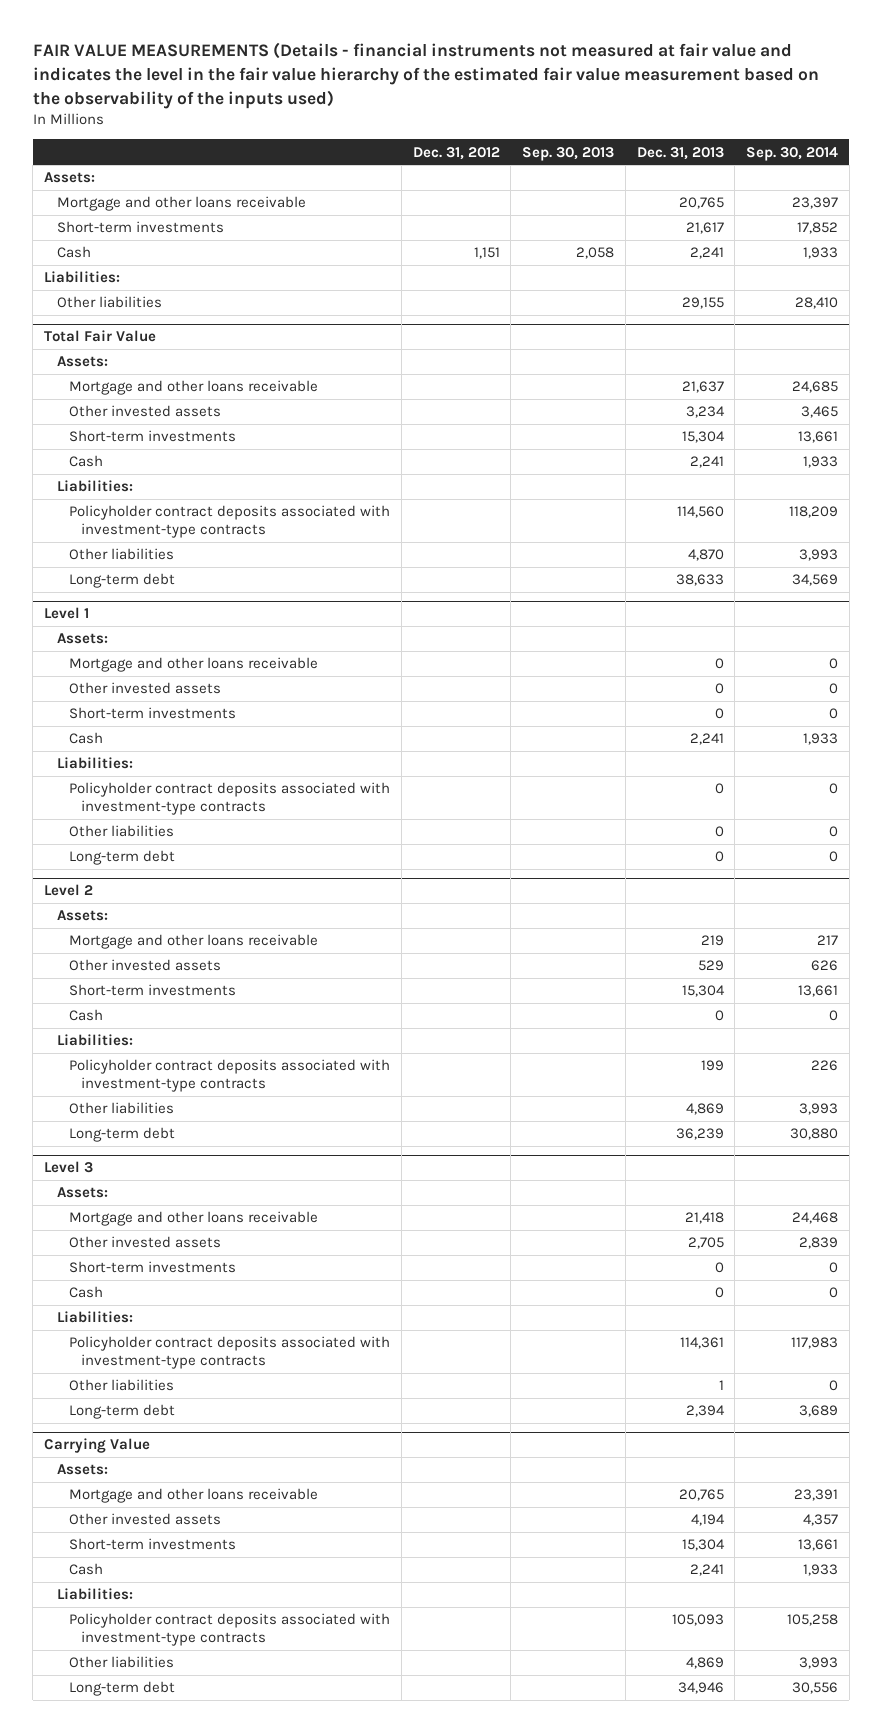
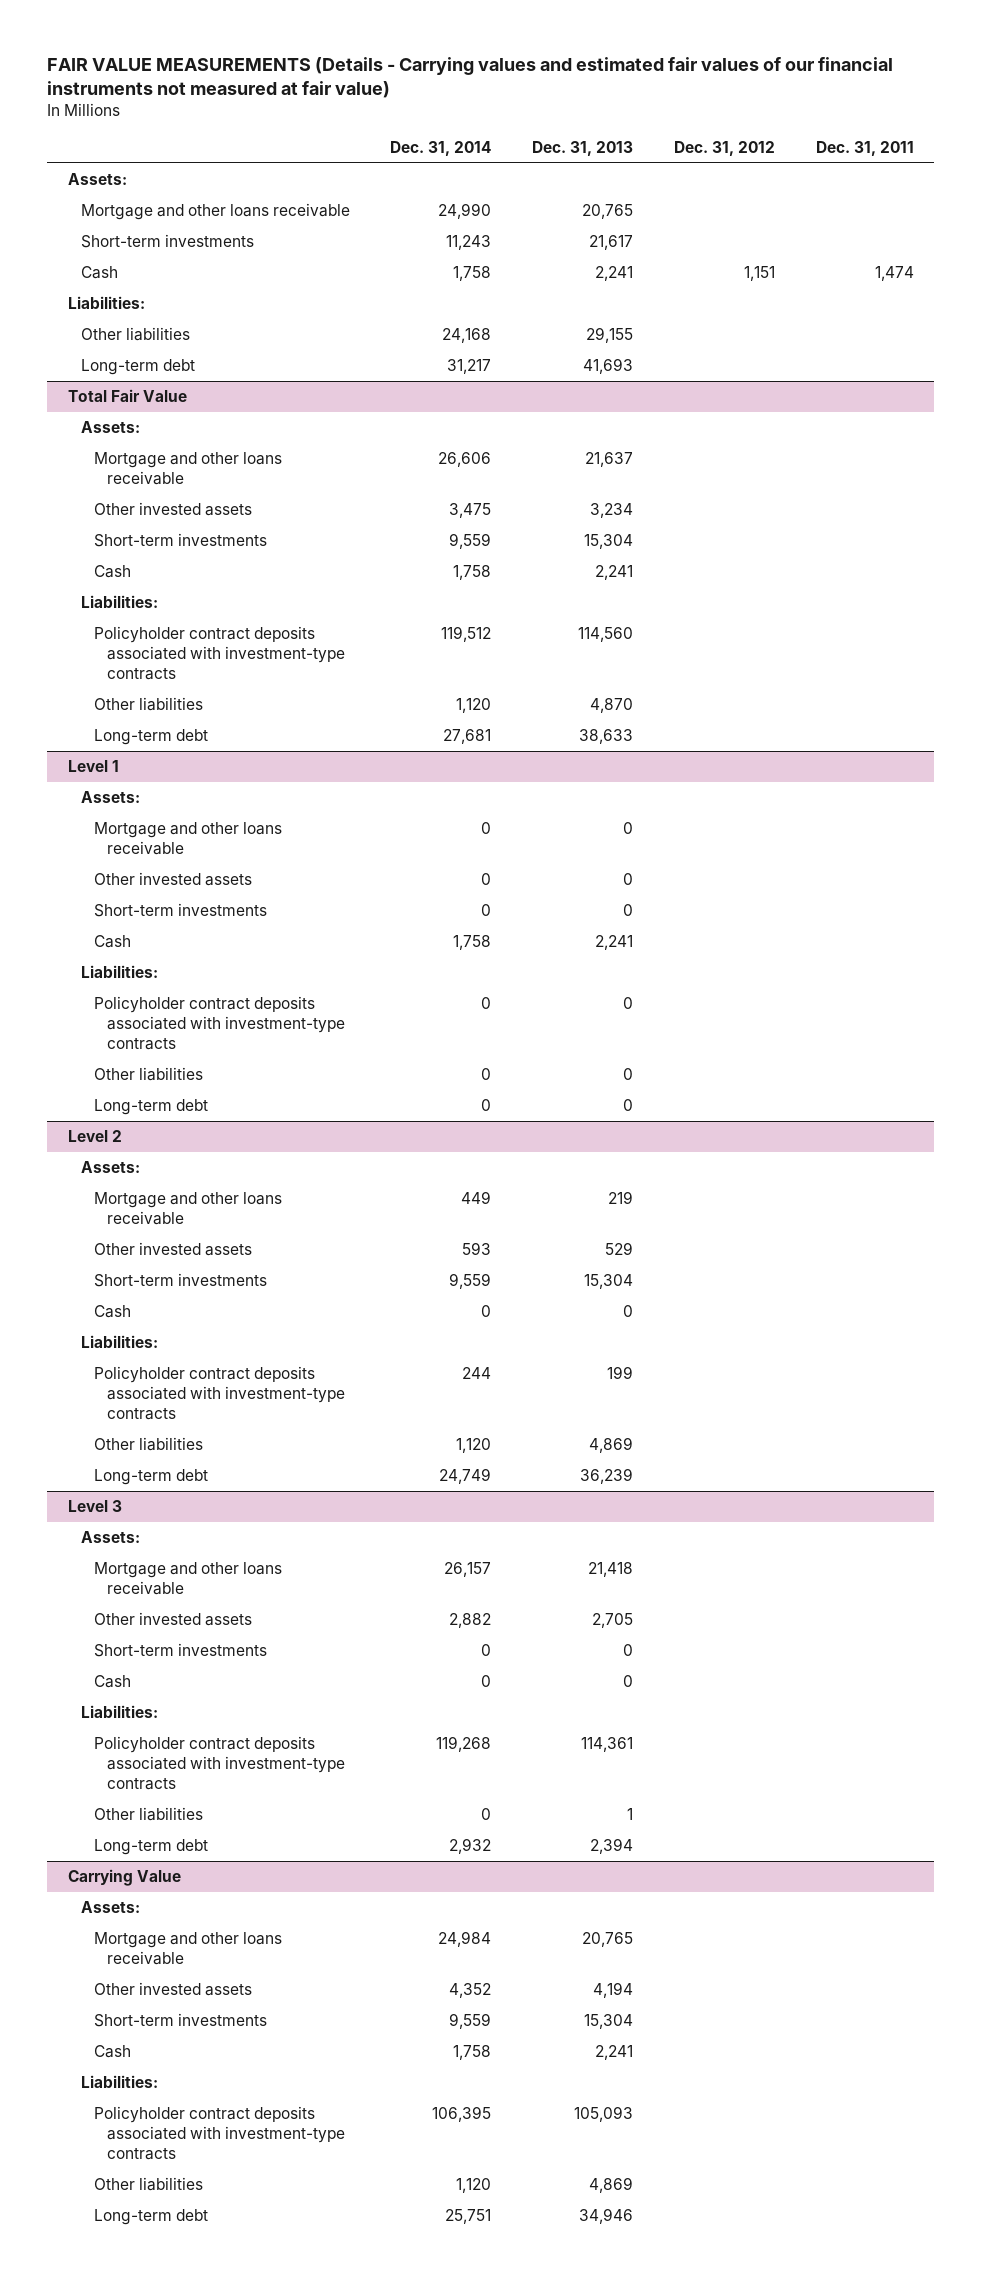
- FAIR VALUE MEASUREMENTS (Details - financial instruments not measured at fair value and indicates the level in the fair value hierarchy of the estimated fair value measurement based on the observability of the inputs used)
+ FAIR VALUE MEASUREMENTS (Details - Carrying values and estimated fair values of our financial instruments not measured at fair value)
- | Dec. 31, 2012 | Sep. 30, 2013 | Dec. 31, 2013 | Sep. 30, 2014
+ | Dec. 31, 2014 | Dec. 31, 2013 | Dec. 31, 2012 | Dec. 31, 2011
+ Long-term debt | 31,217 | 41,693 | |

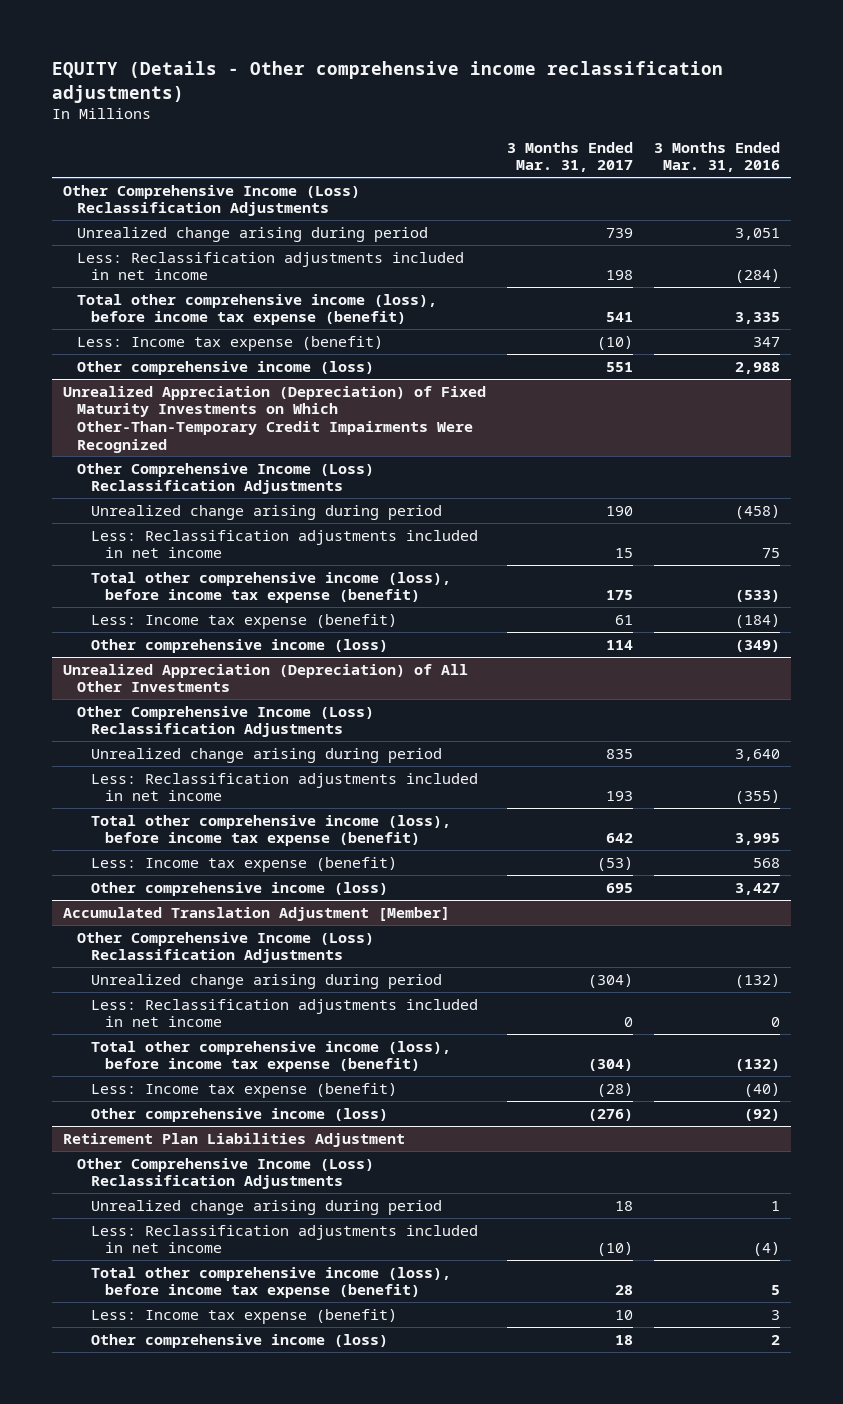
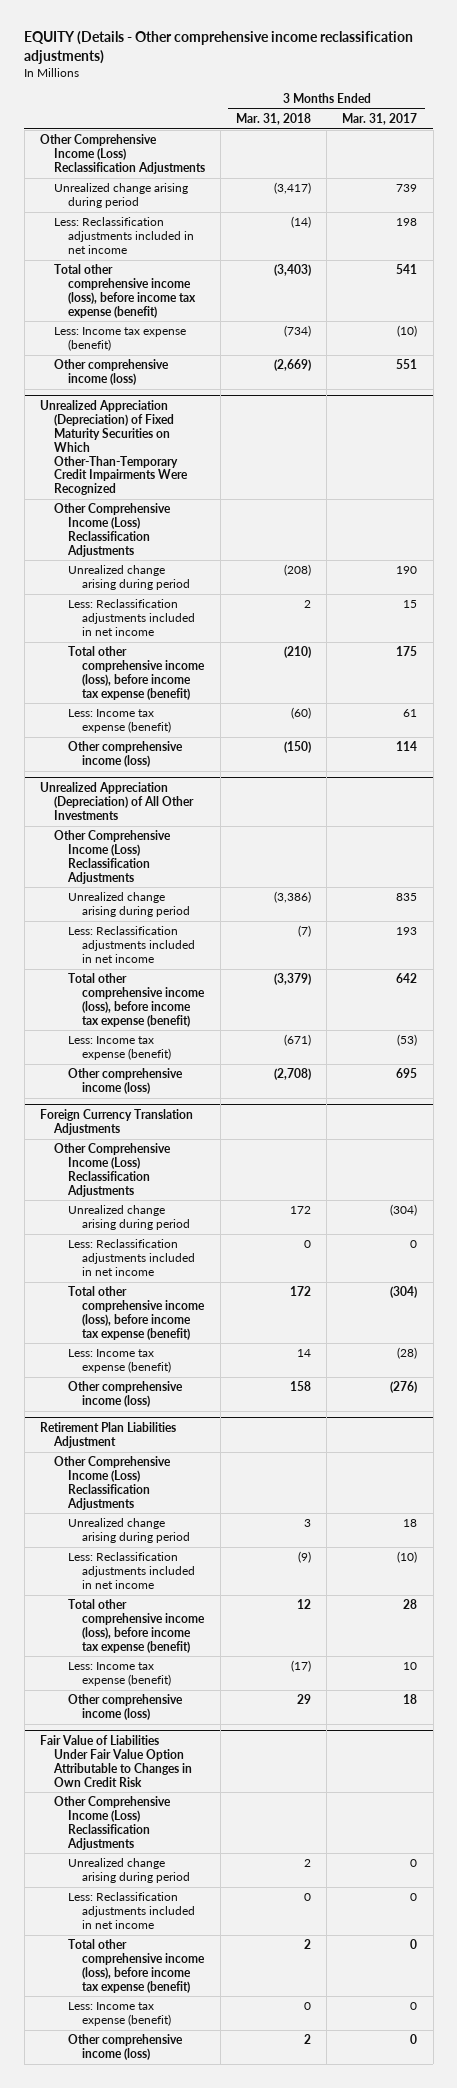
- | 3 Months Ended Mar. 31, 2017 | 3 Months Ended Mar. 31, 2016
+ | 3 Months Ended Mar. 31, 2018 | 3 Months Ended Mar. 31, 2017
- Unrealized Appreciation (Depreciation) of Fixed Maturity Investments on Which Other-Than-Temporary Credit Impairments Were Recognized
+ Unrealized Appreciation (Depreciation) of Fixed Maturity Securities on Which Other-Than-Temporary Credit Impairments Were Recognized
- Accumulated Translation Adjustment [Member]
+ Foreign Currency Translation Adjustments
+ Fair Value of Liabilities Under Fair Value Option Attributable to Changes in Own Credit Risk
+ Other Comprehensive Income (Loss) Reclassification Adjustments
+ Unrealized change arising during period | 2 | 0
+ Less: Reclassification adjustments included in net income | 0 | 0
+ Total other comprehensive income (loss), before income tax expense (benefit) | 2 | 0
+ Less: Income tax expense (benefit) | 0 | 0
+ Other comprehensive income (loss) | 2 | 0

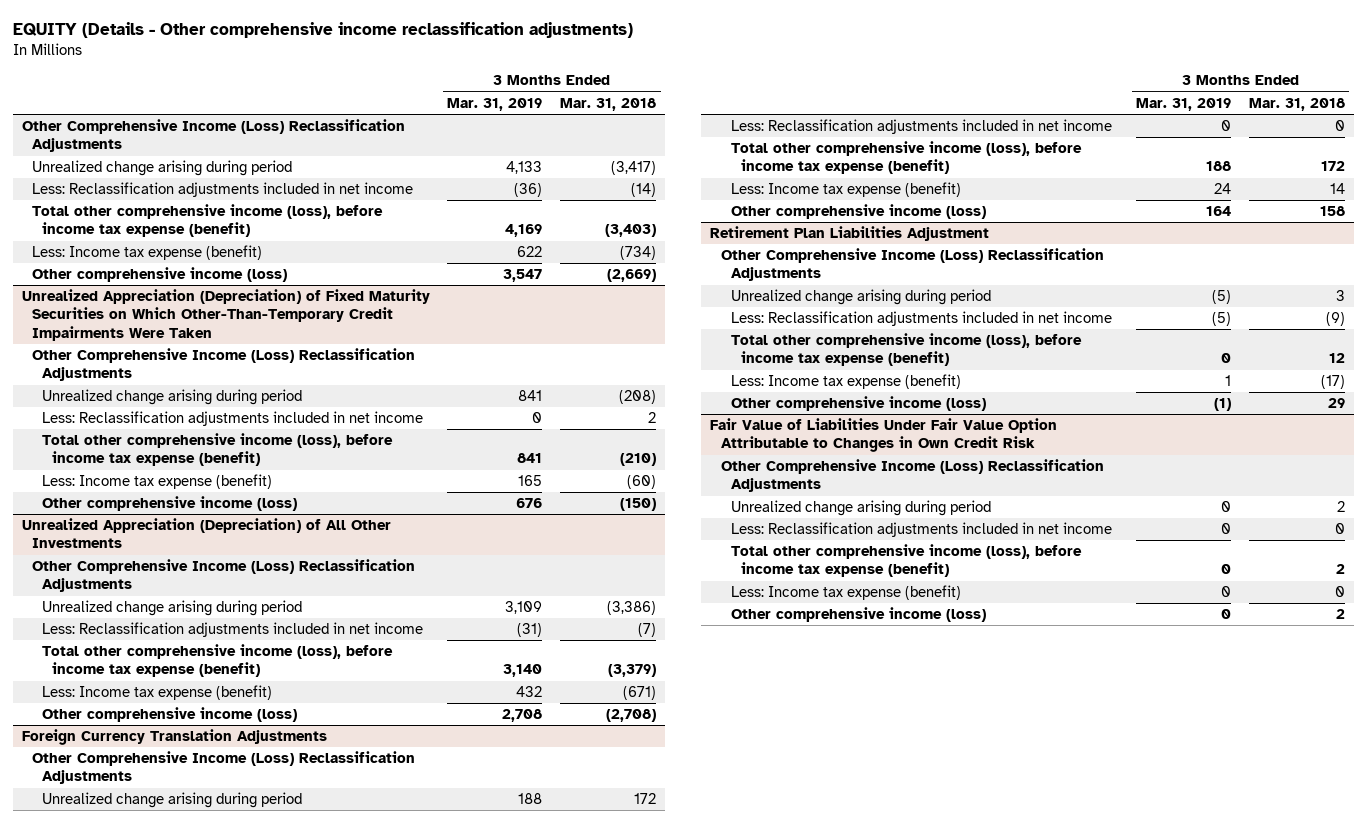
- | 3 Months Ended Mar. 31, 2018 | 3 Months Ended Mar. 31, 2017
+ | 3 Months Ended Mar. 31, 2019 | 3 Months Ended Mar. 31, 2018
- Unrealized Appreciation (Depreciation) of Fixed Maturity Securities on Which Other-Than-Temporary Credit Impairments Were Recognized
+ Unrealized Appreciation (Depreciation) of Fixed Maturity Securities on Which Other-Than-Temporary Credit Impairments Were Taken

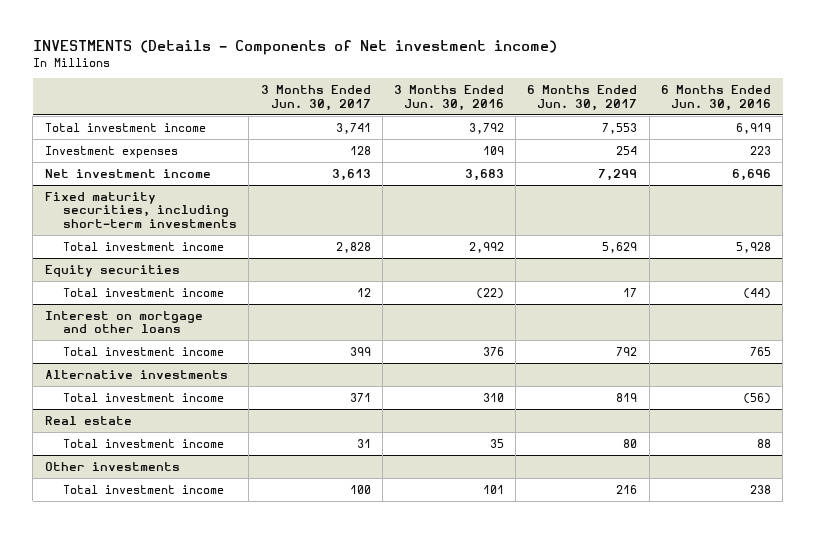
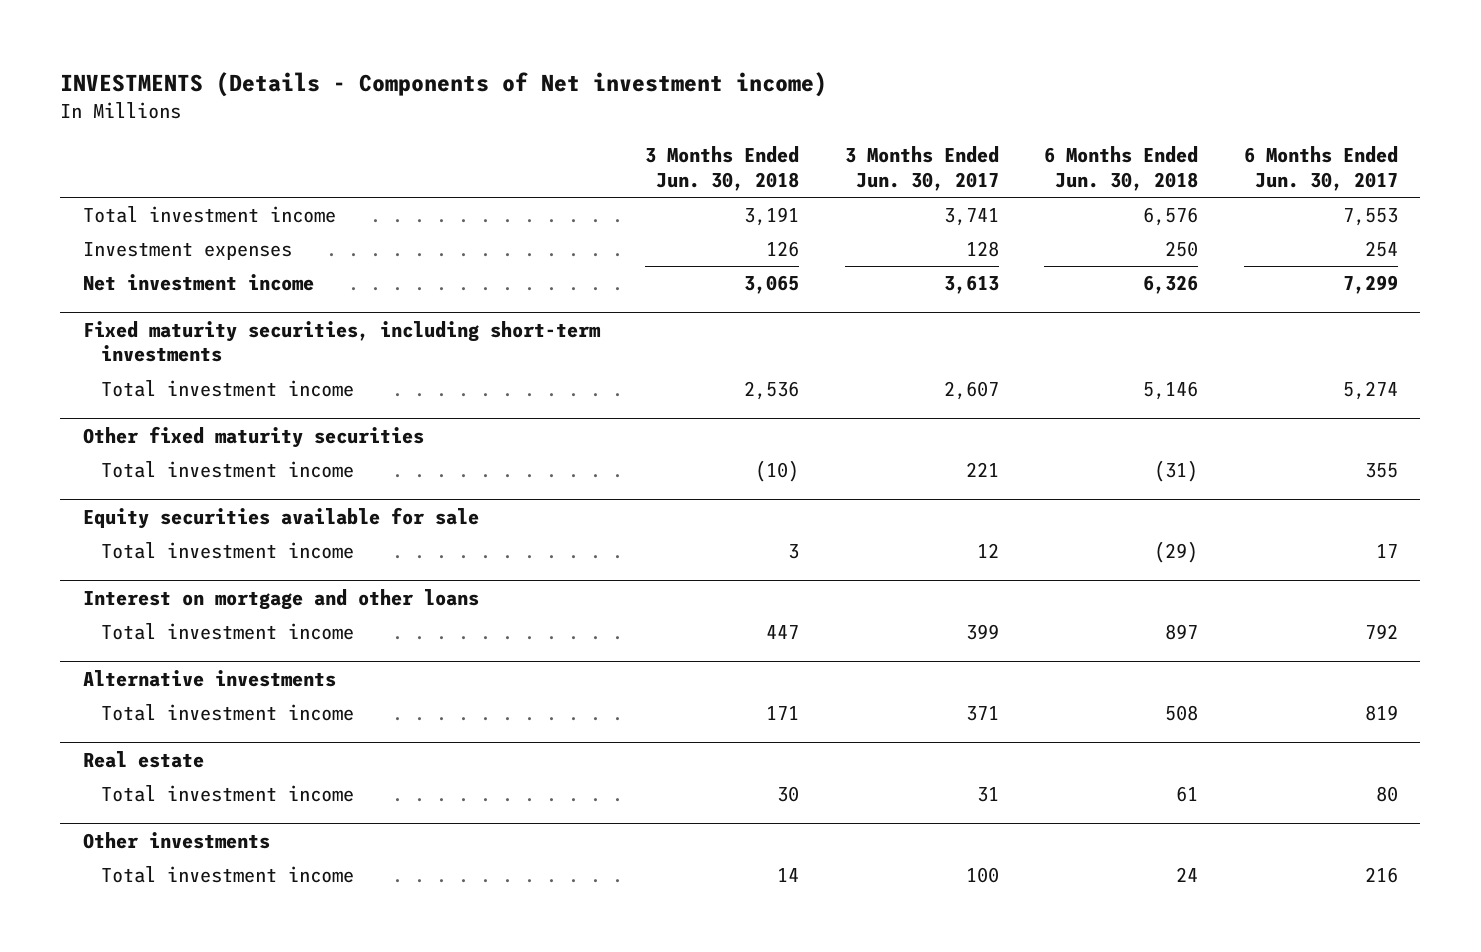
- | 3 Months Ended Jun. 30, 2017 | 3 Months Ended Jun. 30, 2016 | 6 Months Ended Jun. 30, 2017 | 6 Months Ended Jun. 30, 2016
+ | 3 Months Ended Jun. 30, 2018 | 3 Months Ended Jun. 30, 2017 | 6 Months Ended Jun. 30, 2018 | 6 Months Ended Jun. 30, 2017
@ Fixed maturity securities, including short-term investments
- Total investment income | 2,828 | 2,992 | 5,629 | 5,928
- Equity securities
@ Fixed maturity securities, including short-term investments
+ Total investment income | 2,536 | 2,607 | 5,146 | 5,274
+ Other fixed maturity securities
+ Total investment income | (10) | 221 | (31) | 355
+ Equity securities available for sale

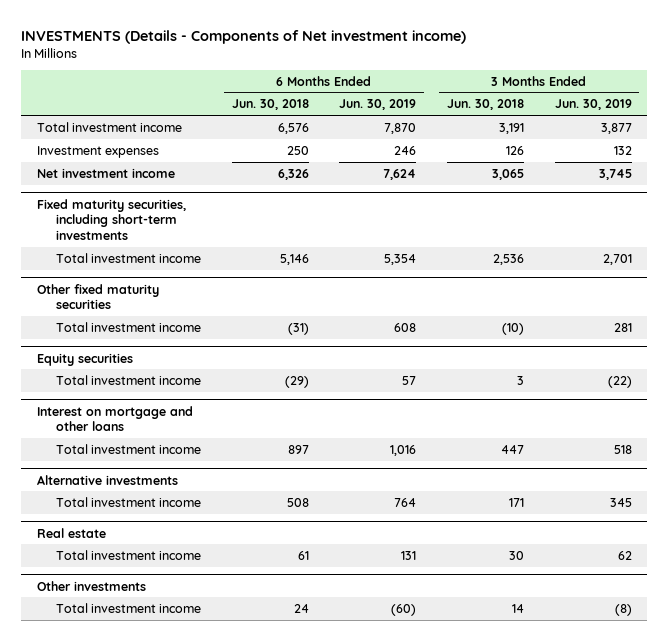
- | 3 Months Ended Jun. 30, 2018 | 3 Months Ended Jun. 30, 2017 | 6 Months Ended Jun. 30, 2018 | 6 Months Ended Jun. 30, 2017
+ | 6 Months Ended Jun. 30, 2018 | 6 Months Ended Jun. 30, 2019 | 3 Months Ended Jun. 30, 2018 | 3 Months Ended Jun. 30, 2019
- Equity securities available for sale
+ Equity securities

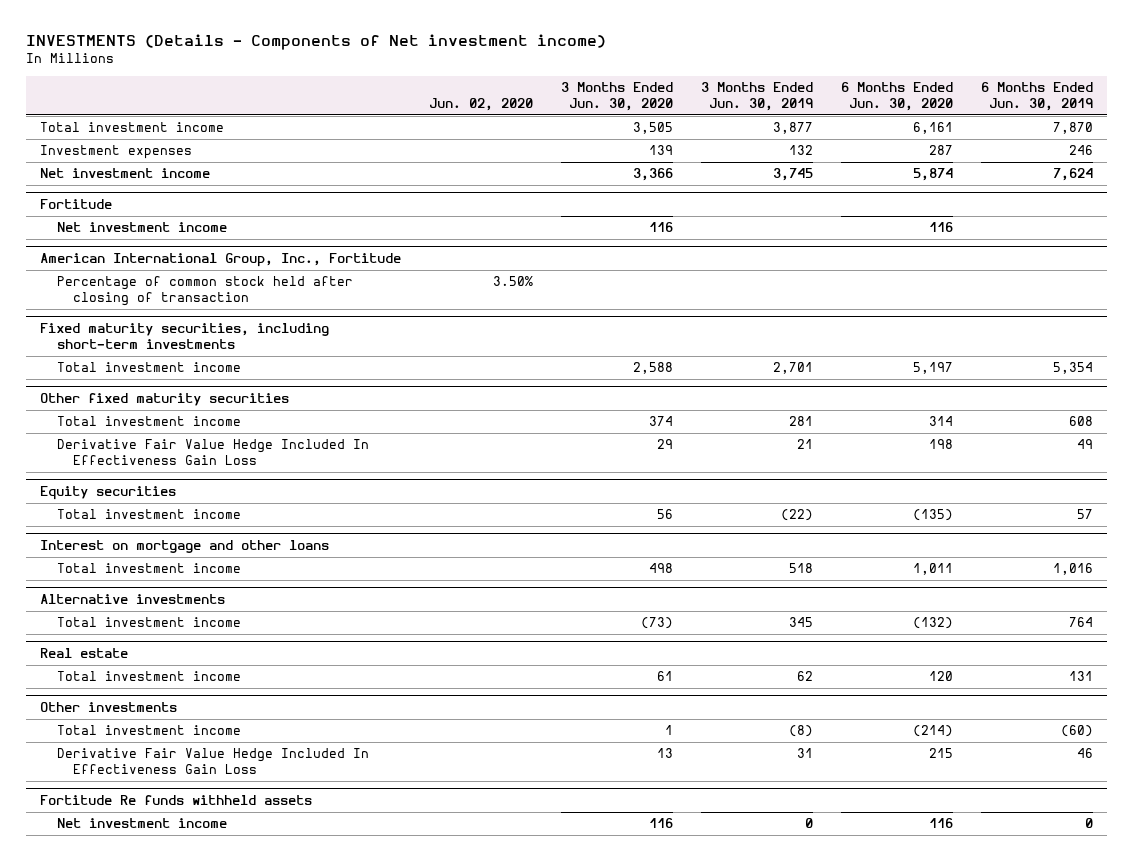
- | 6 Months Ended Jun. 30, 2018 | 6 Months Ended Jun. 30, 2019 | 3 Months Ended Jun. 30, 2018 | 3 Months Ended Jun. 30, 2019
+ | Jun. 02, 2020 | 3 Months Ended Jun. 30, 2020 | 3 Months Ended Jun. 30, 2019 | 6 Months Ended Jun. 30, 2020 | 6 Months Ended Jun. 30, 2019
+ Fortitude
+ Net investment income | | 116 | | 116 |
+ American International Group, Inc., Fortitude
+ Percentage of common stock held after closing of transaction | 3.50% | | | |
@ Other fixed maturity securities
+ Derivative Fair Value Hedge Included In Effectiveness Gain Loss | | 29 | 21 | 198 | 49
@ Other investments
+ Derivative Fair Value Hedge Included In Effectiveness Gain Loss | | 13 | 31 | 215 | 46
+ Fortitude Re funds withheld assets
+ Net investment income | | 116 | 0 | 116 | 0

